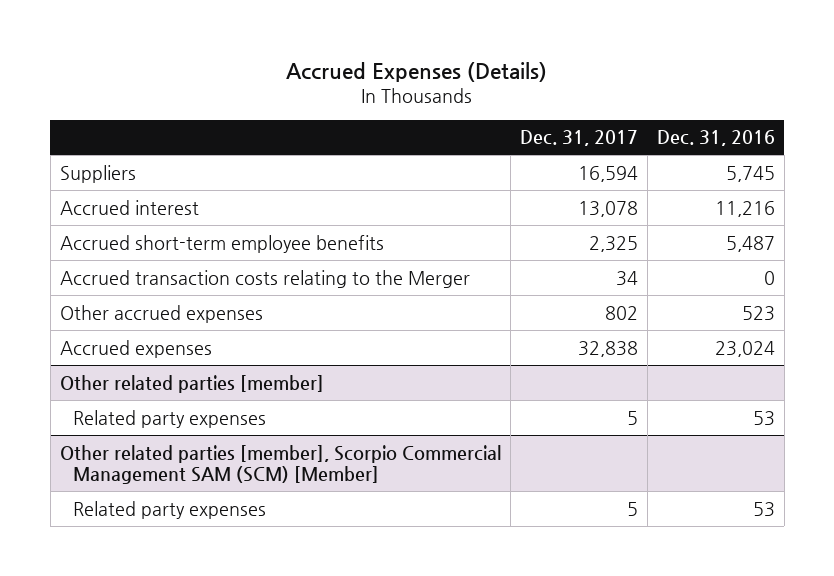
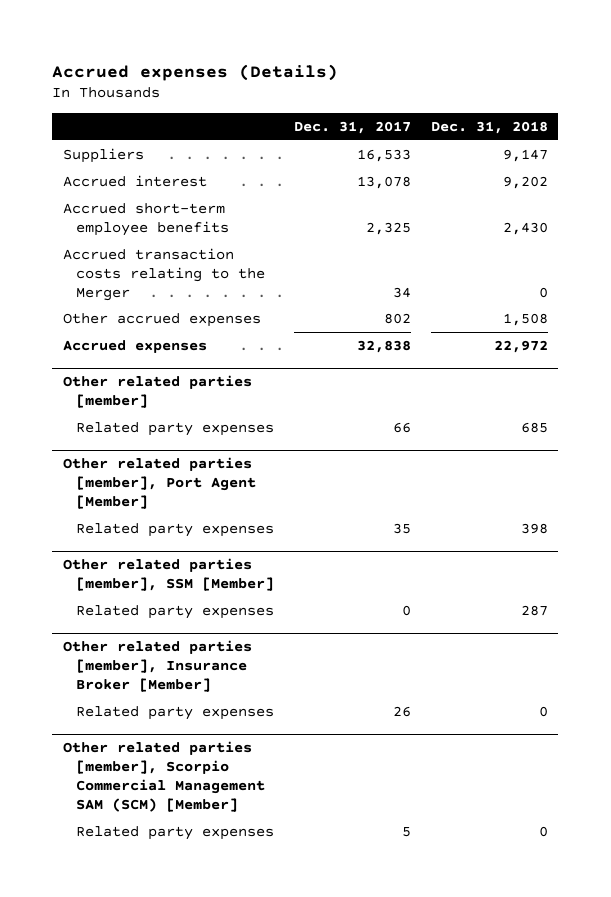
- Accrued Expenses (Details)
+ Accrued expenses (Details)
- | Dec. 31, 2017 | Dec. 31, 2016
+ | Dec. 31, 2017 | Dec. 31, 2018
- Suppliers | 16,594 | 5,745
+ Suppliers | 16,533 | 9,147
@ Other related parties [member]
- Related party expenses | 5 | 53
+ Related party expenses | 66 | 685
+ Other related parties [member], Port Agent [Member]
+ Related party expenses | 35 | 398
+ Other related parties [member], SSM [Member]
+ Related party expenses | 0 | 287
+ Other related parties [member], Insurance Broker [Member]
+ Related party expenses | 26 | 0

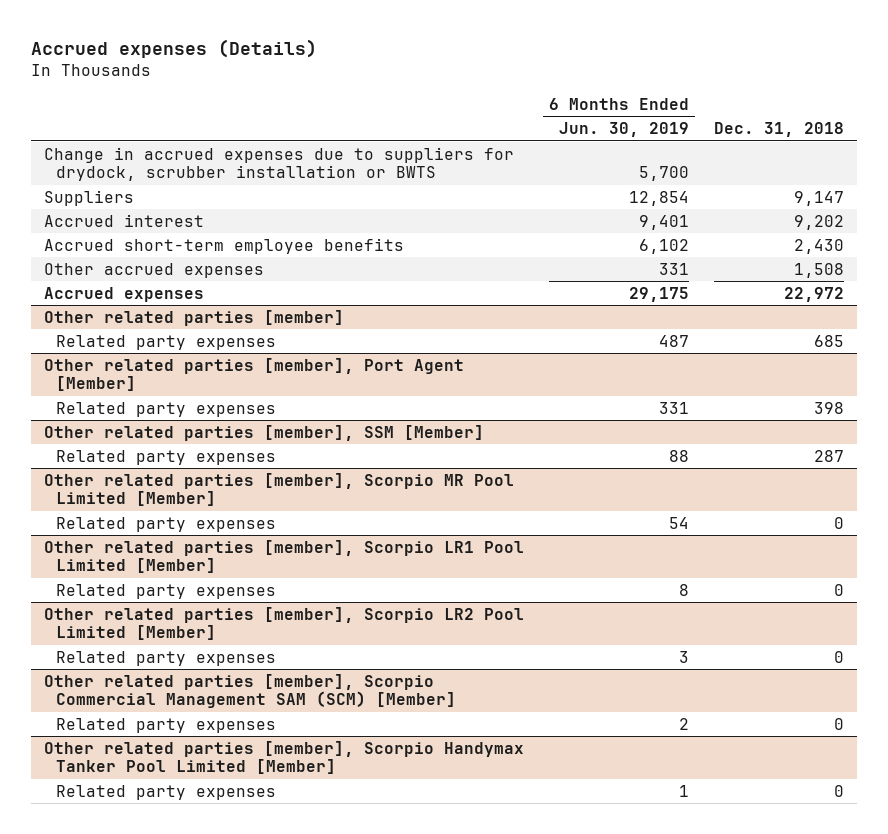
- | Dec. 31, 2017 | Dec. 31, 2018
+ | 6 Months Ended Jun. 30, 2019 | Dec. 31, 2018
+ Change in accrued expenses due to suppliers for drydock, scrubber installation or BWTS | 5,700 |
- Accrued transaction costs relating to the Merger | 34 | 0
- Other related parties [member], Insurance Broker [Member]
+ Other related parties [member], Scorpio MR Pool Limited [Member]
+ Other related parties [member], Scorpio LR1 Pool Limited [Member]
+ Related party expenses | 8 | 0
+ Other related parties [member], Scorpio LR2 Pool Limited [Member]
+ Related party expenses | 3 | 0
+ Other related parties [member], Scorpio Handymax Tanker Pool Limited [Member]
+ Related party expenses | 1 | 0

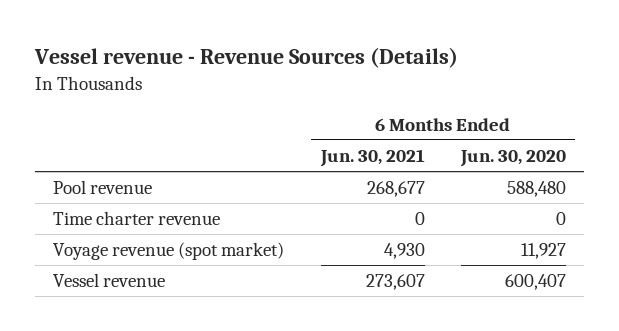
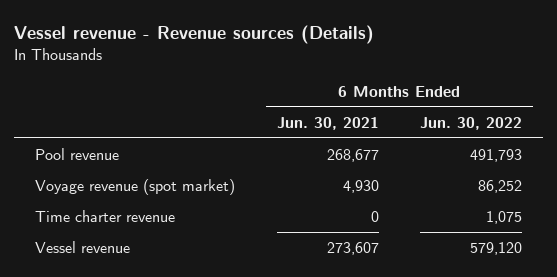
- Vessel revenue - Revenue Sources (Details)
+ Vessel revenue - Revenue sources (Details)
- | 6 Months Ended Jun. 30, 2021 | 6 Months Ended Jun. 30, 2020
+ | 6 Months Ended Jun. 30, 2021 | 6 Months Ended Jun. 30, 2022
moved down: Time charter revenue | 0 | 1,075

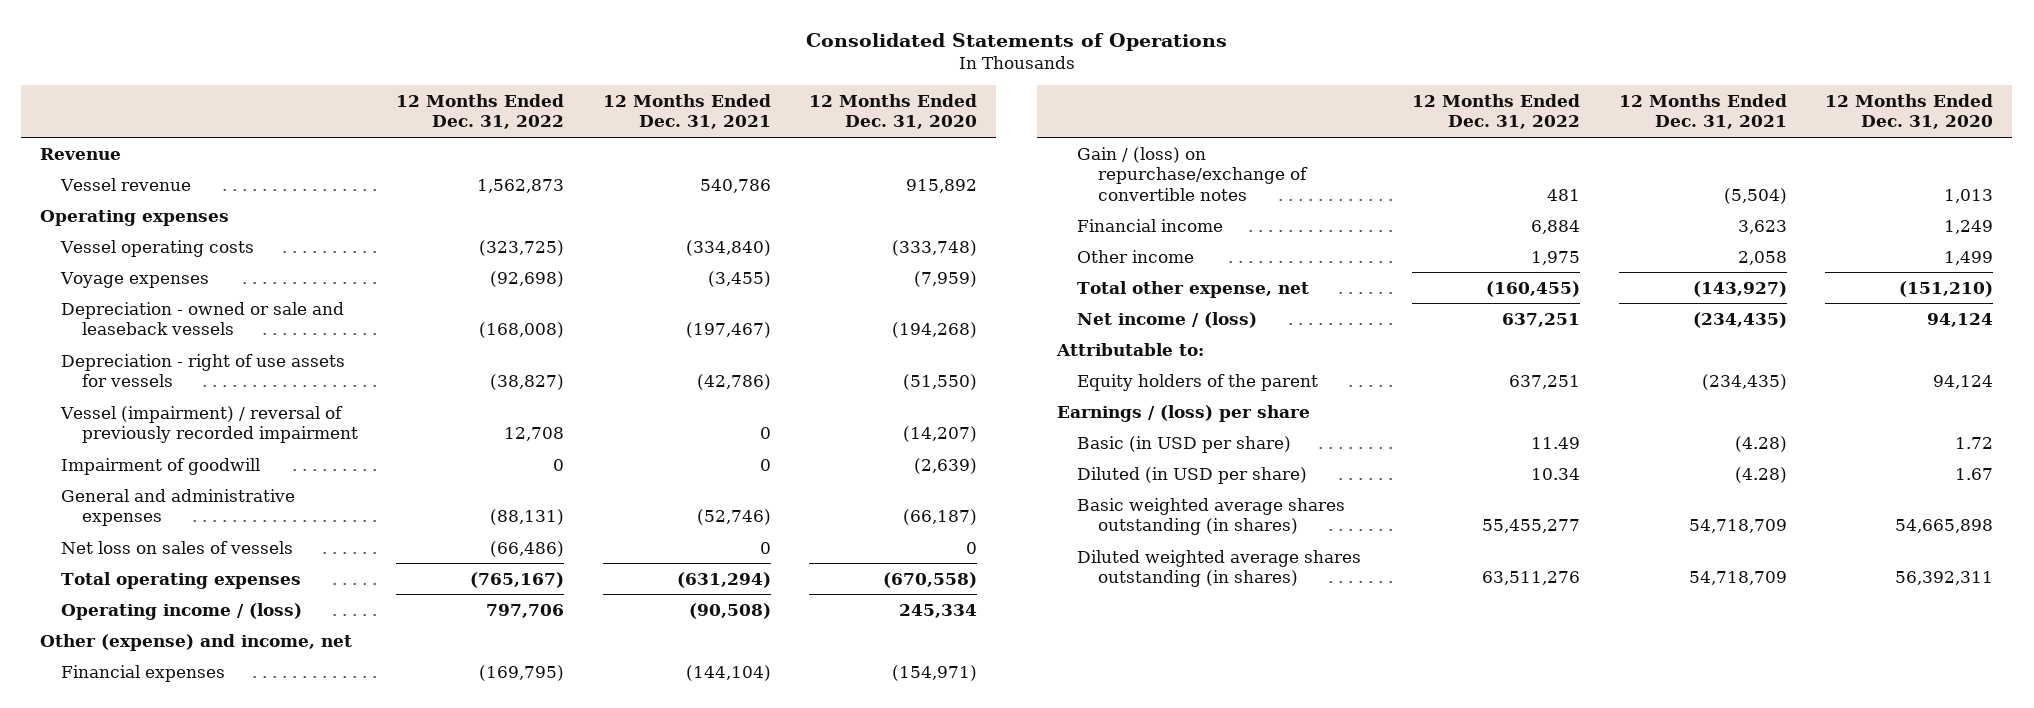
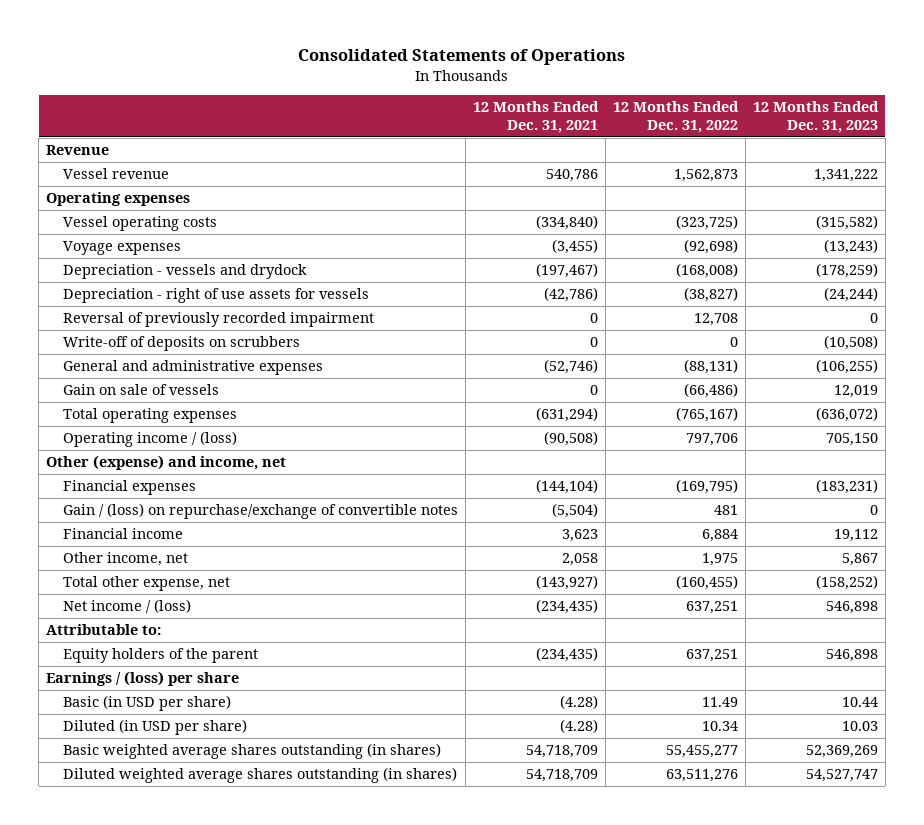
- | 12 Months Ended Dec. 31, 2022 | 12 Months Ended Dec. 31, 2021 | 12 Months Ended Dec. 31, 2020
+ | 12 Months Ended Dec. 31, 2021 | 12 Months Ended Dec. 31, 2022 | 12 Months Ended Dec. 31, 2023
- Depreciation - owned or sale and leaseback vessels | (168,008) | (197,467) | (194,268)
+ Depreciation - vessels and drydock | (197,467) | (168,008) | (178,259)
- Vessel (impairment) / reversal of previously recorded impairment | 12,708 | 0 | (14,207)
- Impairment of goodwill | 0 | 0 | (2,639)
+ Reversal of previously recorded impairment | 0 | 12,708 | 0
+ Write-off of deposits on scrubbers | 0 | 0 | (10,508)
- Net loss on sales of vessels | (66,486) | 0 | 0
+ Gain on sale of vessels | 0 | (66,486) | 12,019
- Other income | 1,975 | 2,058 | 1,499
+ Other income, net | 2,058 | 1,975 | 5,867

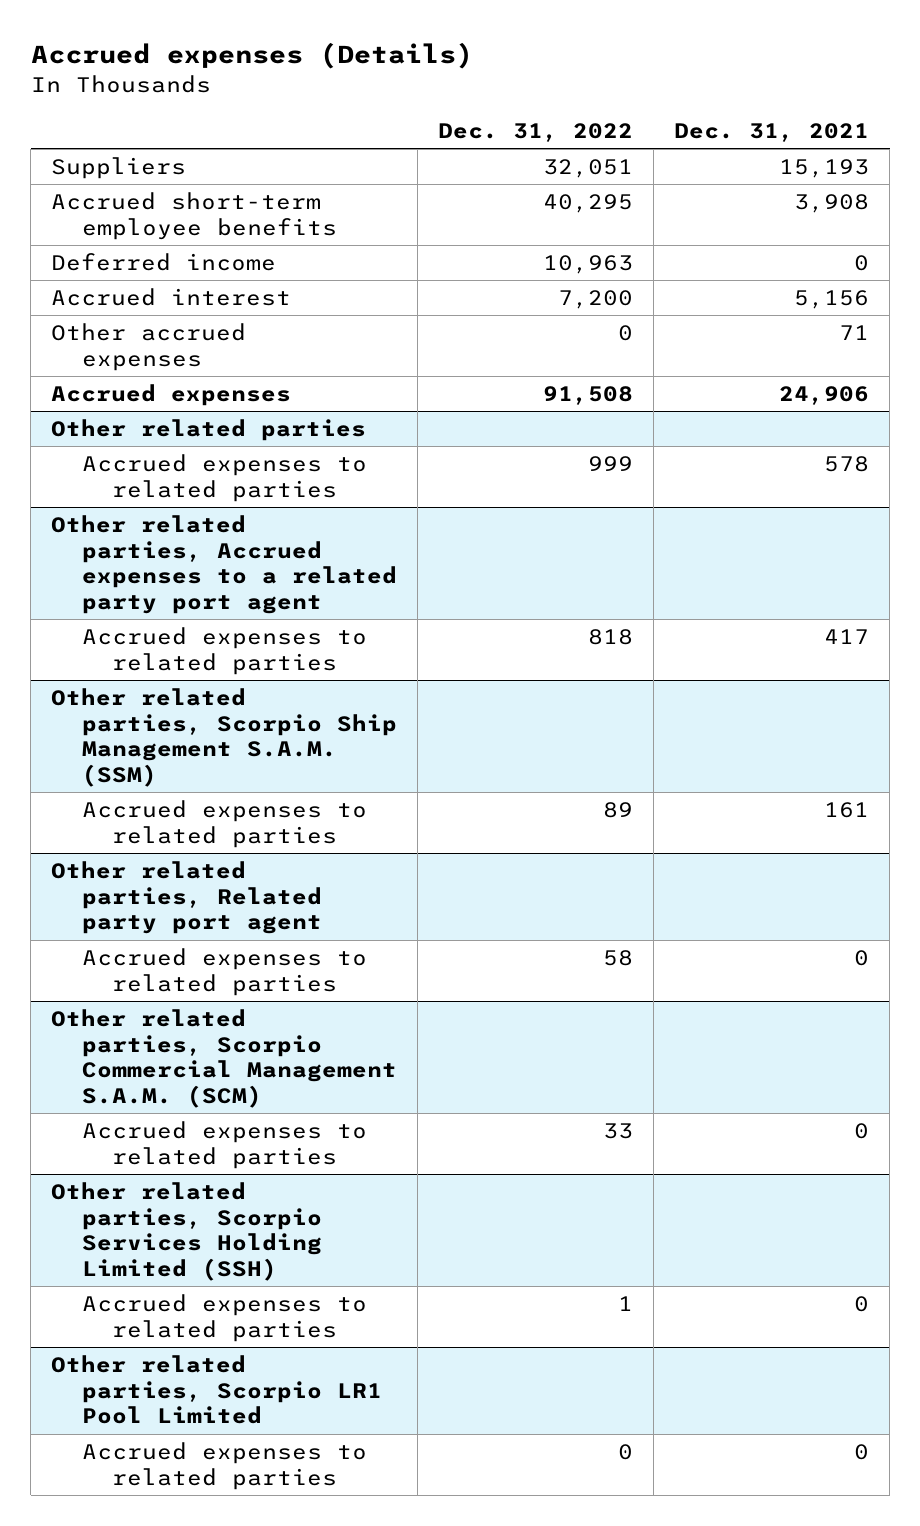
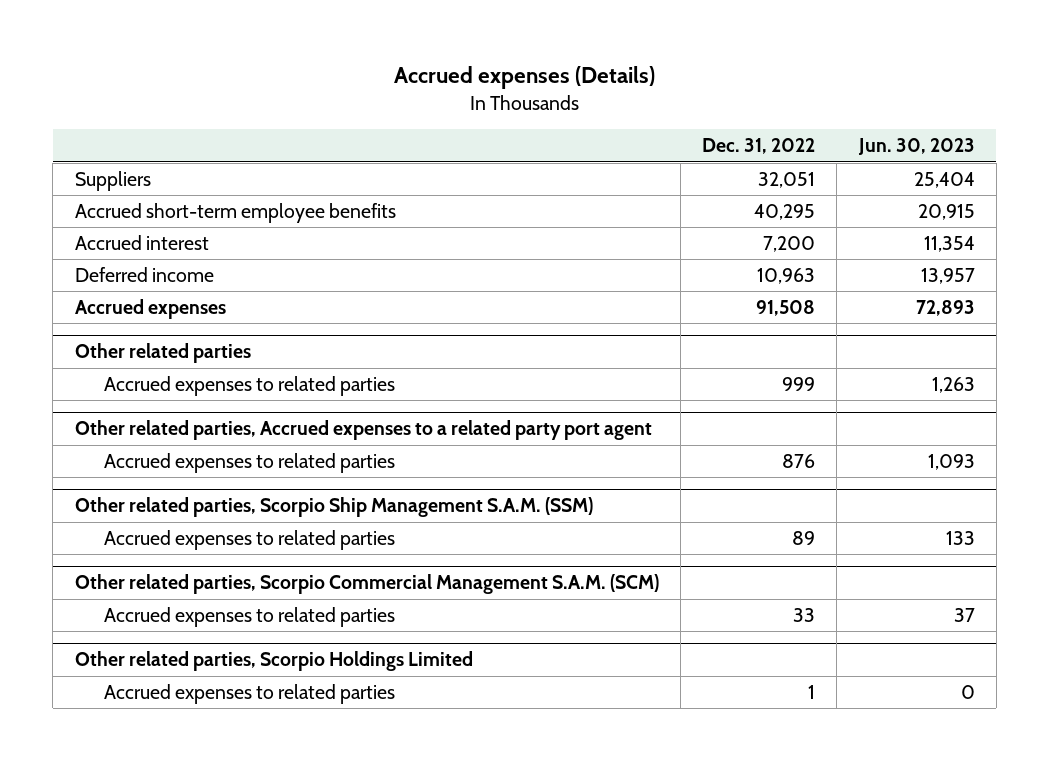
- | Dec. 31, 2022 | Dec. 31, 2021
+ | Dec. 31, 2022 | Jun. 30, 2023
- Other accrued expenses | 0 | 71
moved down: Deferred income | 10,963 | 13,957
@ Other related parties, Accrued expenses to a related party port agent
- Accrued expenses to related parties | 818 | 417
+ Accrued expenses to related parties | 876 | 1,093
- Other related parties, Related party port agent
- Accrued expenses to related parties | 58 | 0
- Other related parties, Scorpio Services Holding Limited (SSH)
+ Other related parties, Scorpio Holdings Limited
- Other related parties, Scorpio LR1 Pool Limited
- Accrued expenses to related parties | 0 | 0

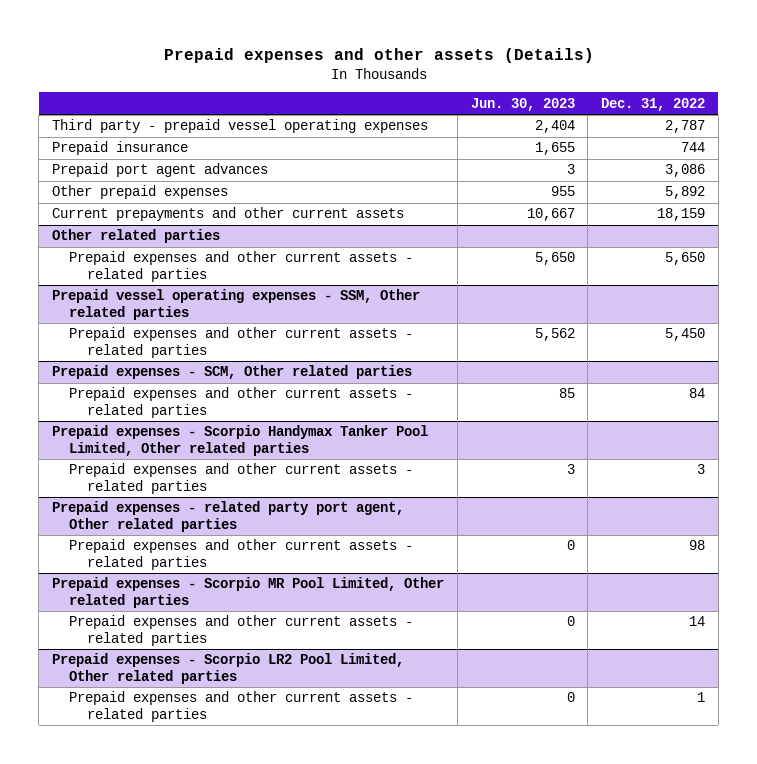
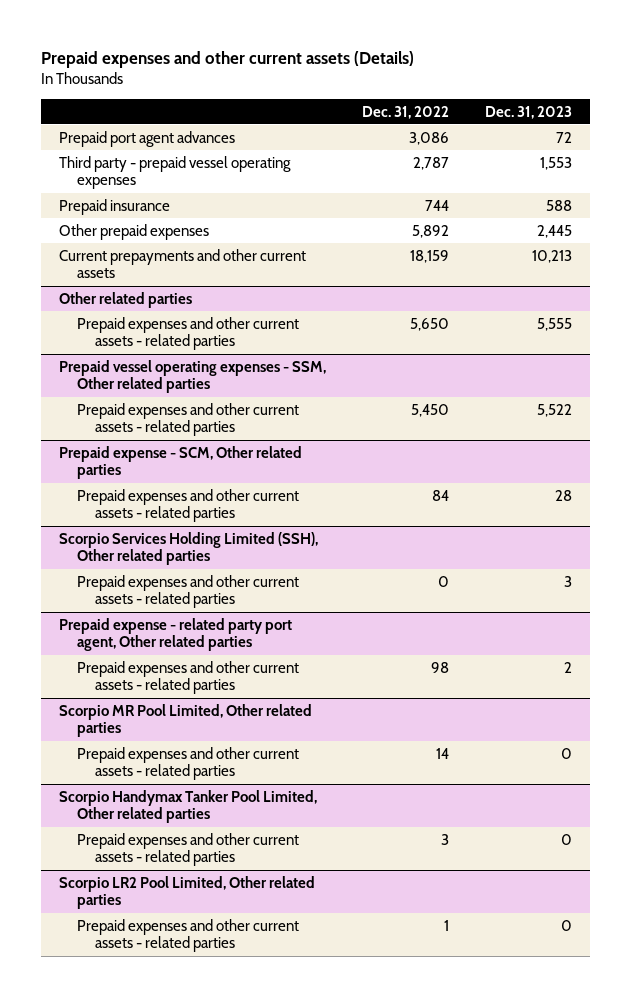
- Prepaid expenses and other assets (Details)
+ Prepaid expenses and other current assets (Details)
- | Jun. 30, 2023 | Dec. 31, 2022
+ | Dec. 31, 2022 | Dec. 31, 2023
moved up: Prepaid port agent advances | 3,086 | 72
- Prepaid expenses - SCM, Other related parties
+ Prepaid expense - SCM, Other related parties
- Prepaid expenses - Scorpio Handymax Tanker Pool Limited, Other related parties
- Prepaid expenses and other current assets - related parties | 3 | 3
- Prepaid expenses - related party port agent, Other related parties
+ Scorpio Services Holding Limited (SSH), Other related parties
+ Prepaid expenses and other current assets - related parties | 0 | 3
+ Prepaid expense - related party port agent, Other related parties
- Prepaid expenses - Scorpio MR Pool Limited, Other related parties
+ Scorpio MR Pool Limited, Other related parties
- Prepaid expenses - Scorpio LR2 Pool Limited, Other related parties
+ Scorpio Handymax Tanker Pool Limited, Other related parties
+ Prepaid expenses and other current assets - related parties | 3 | 0
+ Scorpio LR2 Pool Limited, Other related parties

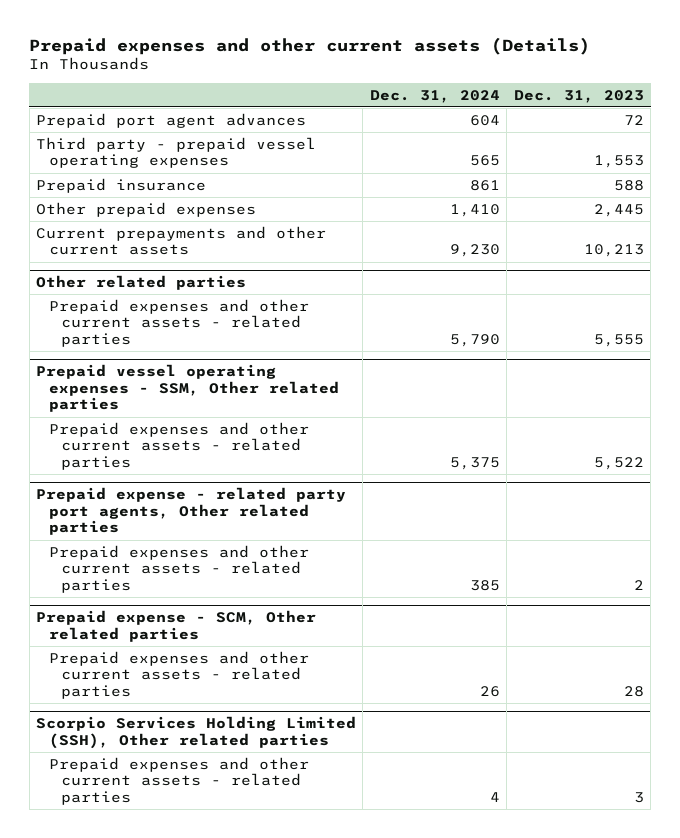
- | Dec. 31, 2022 | Dec. 31, 2023
+ | Dec. 31, 2024 | Dec. 31, 2023
+ Prepaid expense - related party port agents, Other related parties
+ Prepaid expenses and other current assets - related parties | 385 | 2
- Prepaid expense - related party port agent, Other related parties
- Prepaid expenses and other current assets - related parties | 98 | 2
- Scorpio MR Pool Limited, Other related parties
- Prepaid expenses and other current assets - related parties | 14 | 0
- Scorpio Handymax Tanker Pool Limited, Other related parties
- Prepaid expenses and other current assets - related parties | 3 | 0
- Scorpio LR2 Pool Limited, Other related parties
- Prepaid expenses and other current assets - related parties | 1 | 0

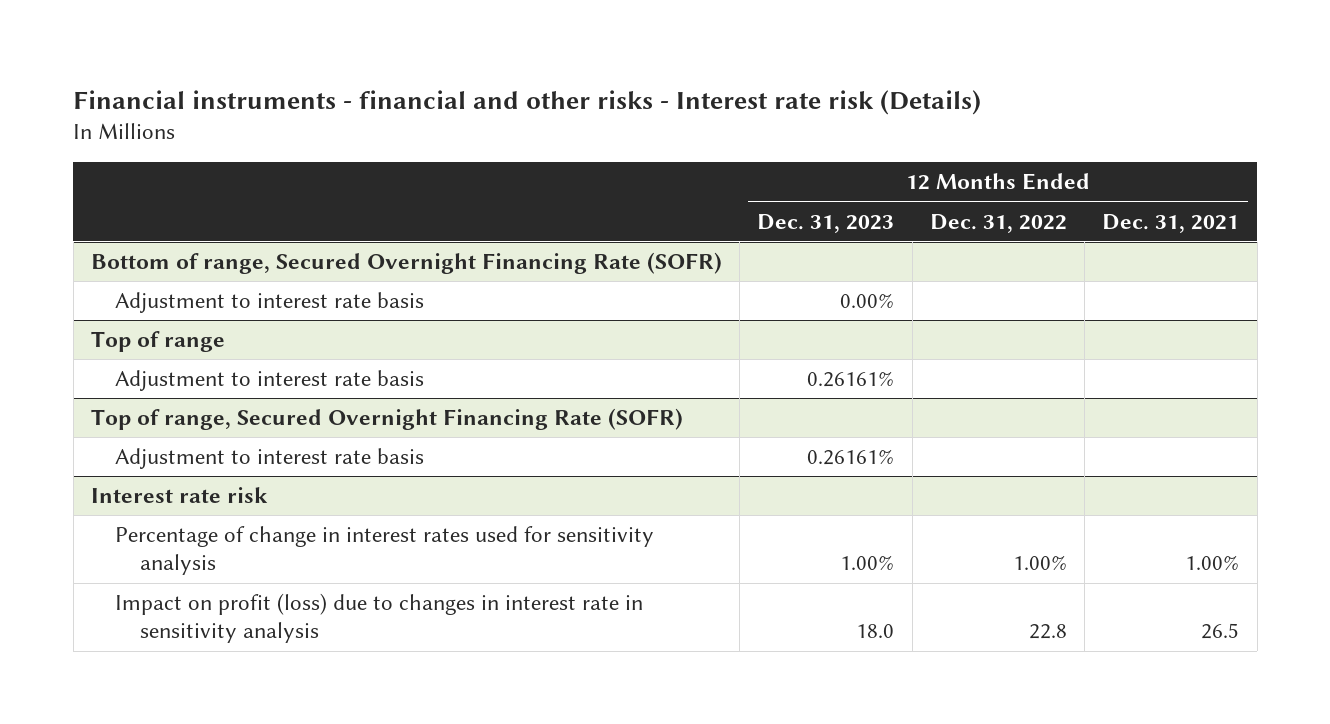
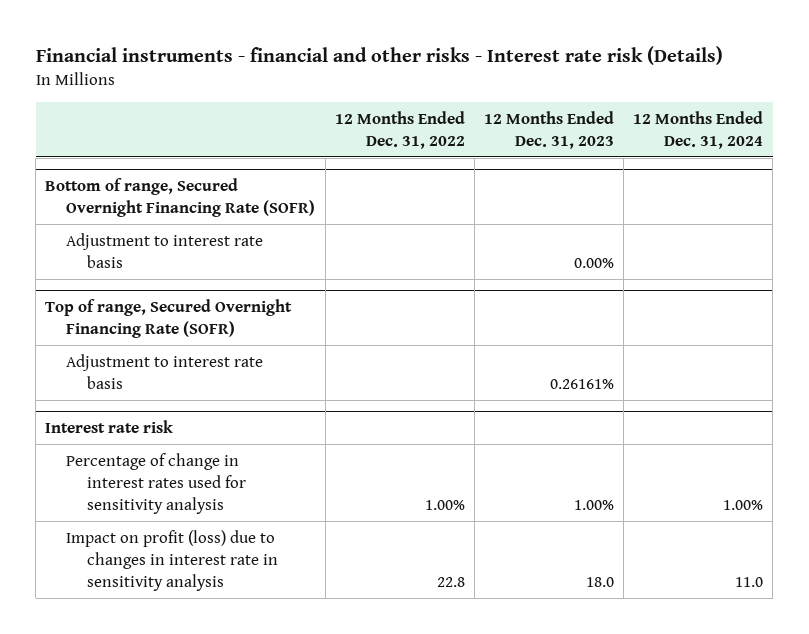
- | 12 Months Ended Dec. 31, 2023 | 12 Months Ended Dec. 31, 2022 | 12 Months Ended Dec. 31, 2021
+ | 12 Months Ended Dec. 31, 2022 | 12 Months Ended Dec. 31, 2023 | 12 Months Ended Dec. 31, 2024
- Top of range
- Adjustment to interest rate basis | 0.26161% | |

